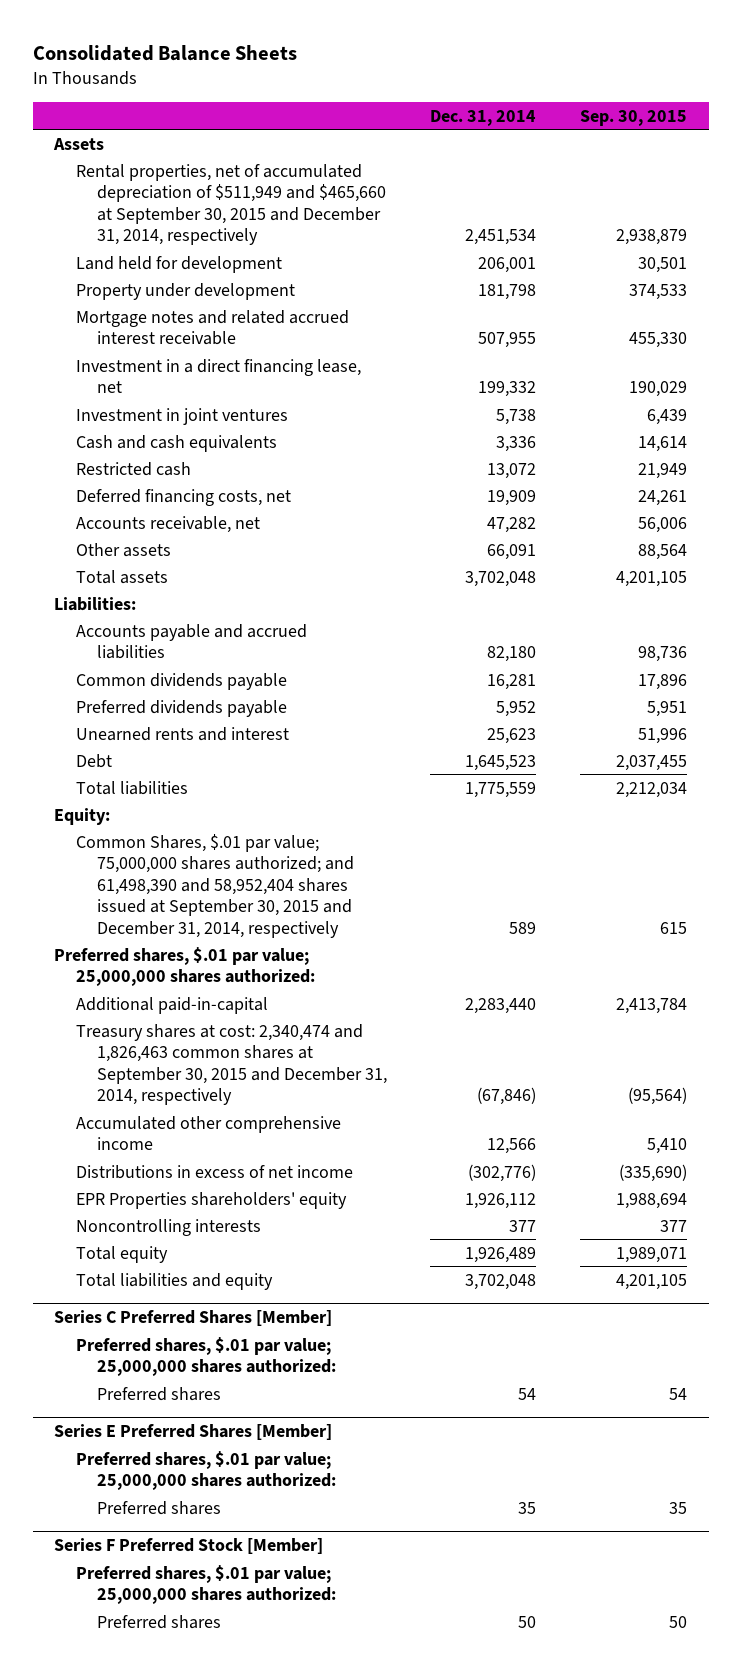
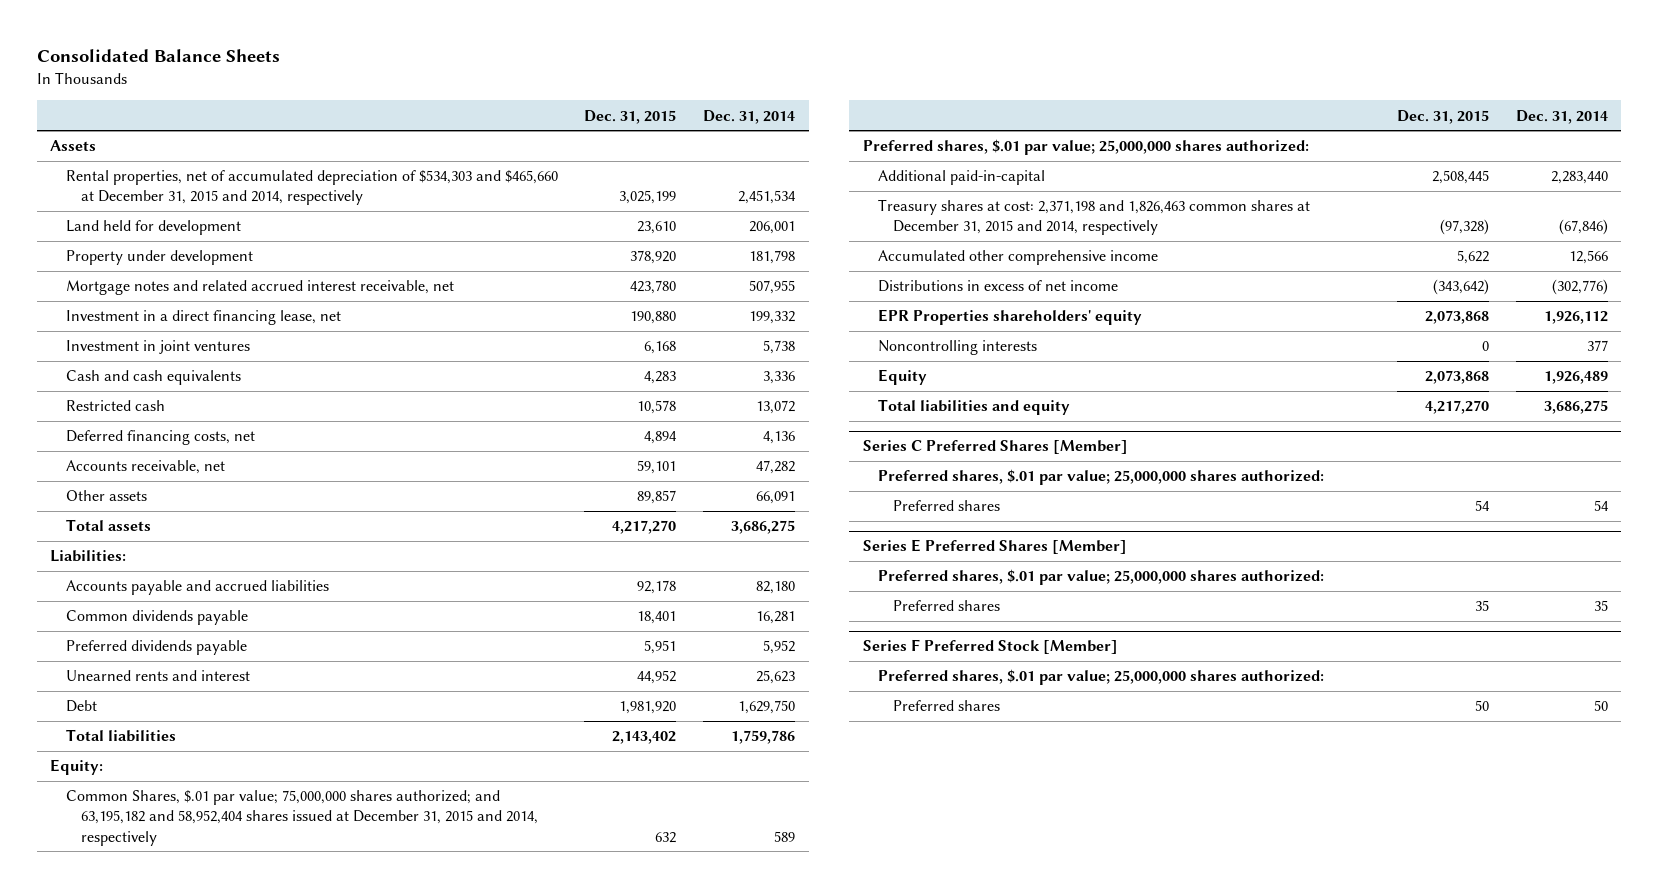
- | Dec. 31, 2014 | Sep. 30, 2015
+ | Dec. 31, 2015 | Dec. 31, 2014
- Rental properties, net of accumulated depreciation of $511,949 and $465,660 at September 30, 2015 and December 31, 2014, respectively | 2,451,534 | 2,938,879
+ Rental properties, net of accumulated depreciation of $534,303 and $465,660 at December 31, 2015 and 2014, respectively | 3,025,199 | 2,451,534
- Mortgage notes and related accrued interest receivable | 507,955 | 455,330
+ Mortgage notes and related accrued interest receivable, net | 423,780 | 507,955
- Deferred financing costs, net | 19,909 | 24,261
+ Deferred financing costs, net | 4,894 | 4,136
- Total assets | 3,702,048 | 4,201,105
+ Total assets | 4,217,270 | 3,686,275
- Debt | 1,645,523 | 2,037,455
- Total liabilities | 1,775,559 | 2,212,034
+ Debt | 1,981,920 | 1,629,750
+ Total liabilities | 2,143,402 | 1,759,786
- Common Shares, $.01 par value; 75,000,000 shares authorized; and 61,498,390 and 58,952,404 shares issued at September 30, 2015 and December 31, 2014, respectively | 589 | 615
+ Common Shares, $.01 par value; 75,000,000 shares authorized; and 63,195,182 and 58,952,404 shares issued at December 31, 2015 and 2014, respectively | 632 | 589
- Treasury shares at cost: 2,340,474 and 1,826,463 common shares at September 30, 2015 and December 31, 2014, respectively | (67,846) | (95,564)
+ Treasury shares at cost: 2,371,198 and 1,826,463 common shares at December 31, 2015 and 2014, respectively | (97,328) | (67,846)
- Total equity | 1,926,489 | 1,989,071
- Total liabilities and equity | 3,702,048 | 4,201,105
+ Equity | 2,073,868 | 1,926,489
+ Total liabilities and equity | 4,217,270 | 3,686,275

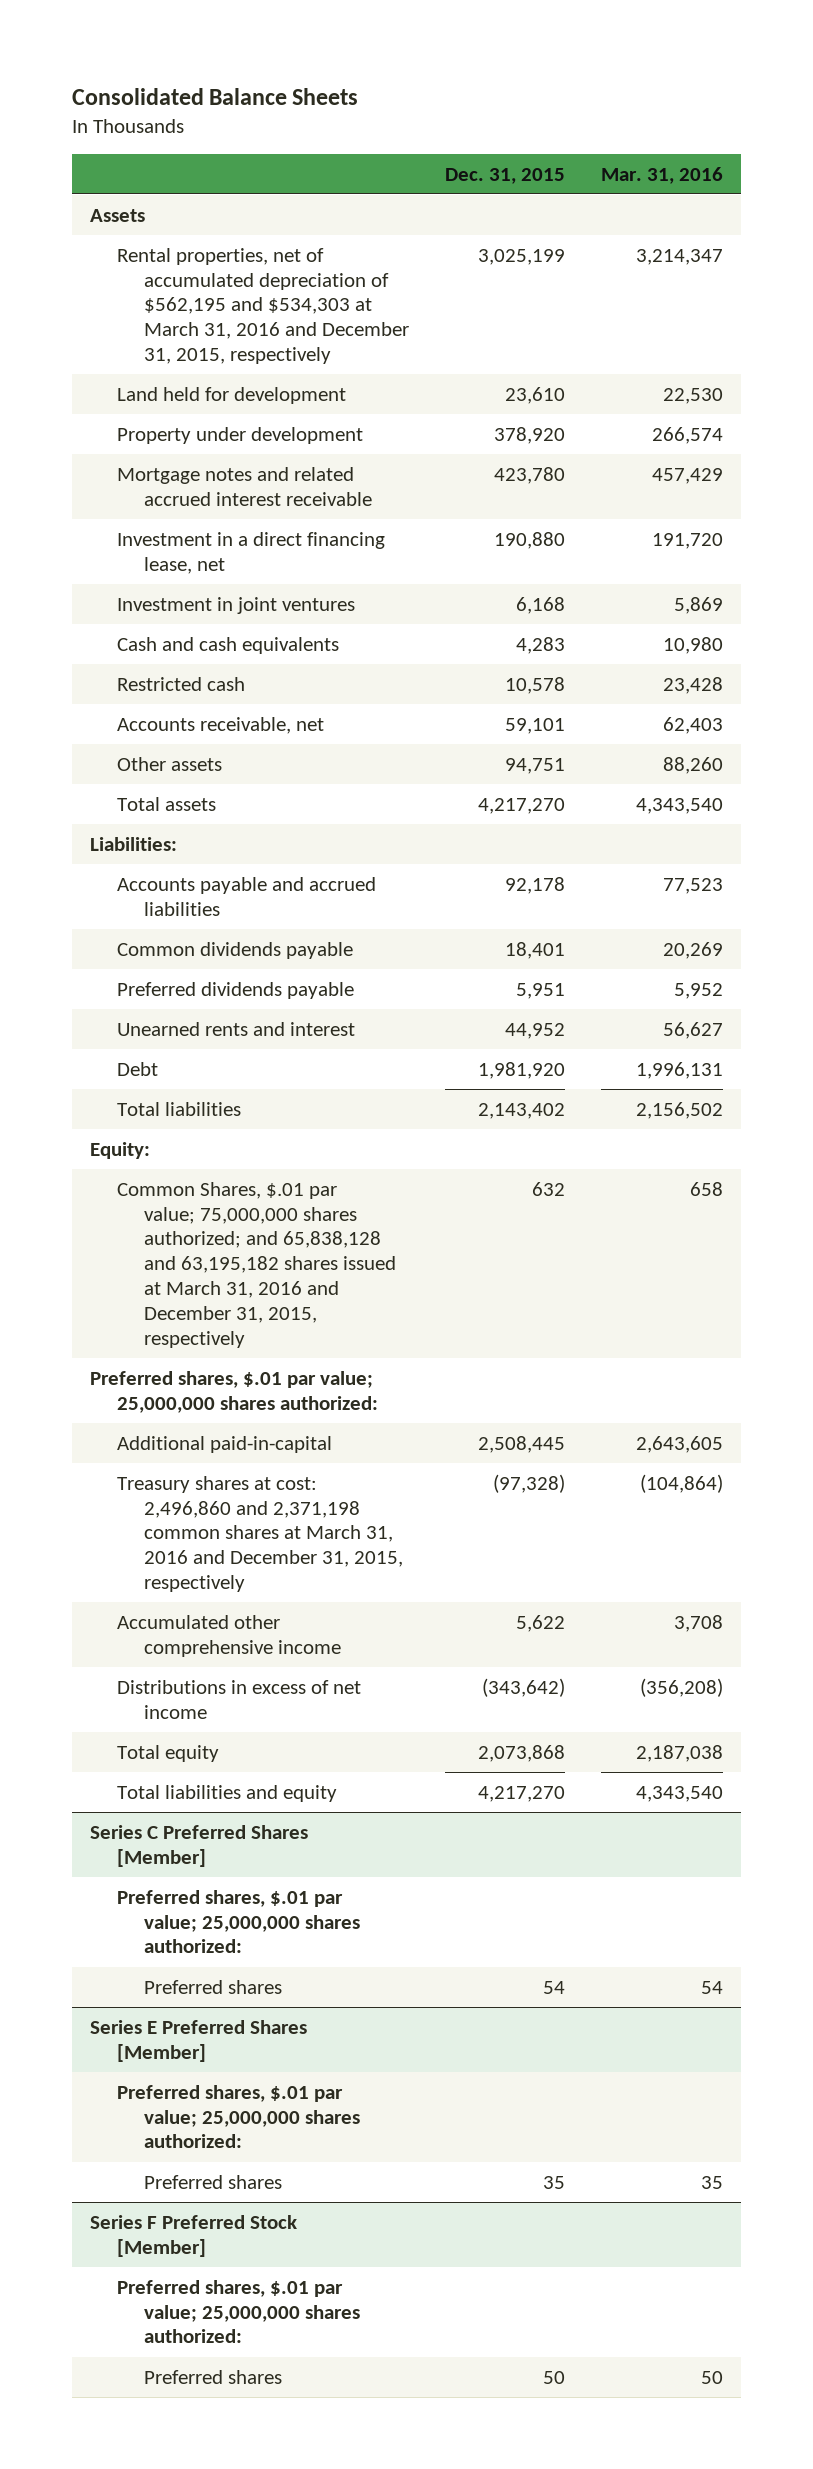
- | Dec. 31, 2015 | Dec. 31, 2014
+ | Dec. 31, 2015 | Mar. 31, 2016
- Rental properties, net of accumulated depreciation of $534,303 and $465,660 at December 31, 2015 and 2014, respectively | 3,025,199 | 2,451,534
+ Rental properties, net of accumulated depreciation of $562,195 and $534,303 at March 31, 2016 and December 31, 2015, respectively | 3,025,199 | 3,214,347
- Mortgage notes and related accrued interest receivable, net | 423,780 | 507,955
+ Mortgage notes and related accrued interest receivable | 423,780 | 457,429
- Deferred financing costs, net | 4,894 | 4,136
- Other assets | 89,857 | 66,091
+ Other assets | 94,751 | 88,260
- Common Shares, $.01 par value; 75,000,000 shares authorized; and 63,195,182 and 58,952,404 shares issued at December 31, 2015 and 2014, respectively | 632 | 589
+ Common Shares, $.01 par value; 75,000,000 shares authorized; and 65,838,128 and 63,195,182 shares issued at March 31, 2016 and December 31, 2015, respectively | 632 | 658
- Treasury shares at cost: 2,371,198 and 1,826,463 common shares at December 31, 2015 and 2014, respectively | (97,328) | (67,846)
+ Treasury shares at cost: 2,496,860 and 2,371,198 common shares at March 31, 2016 and December 31, 2015, respectively | (97,328) | (104,864)
- EPR Properties shareholders' equity | 2,073,868 | 1,926,112
- Noncontrolling interests | 0 | 377
- Equity | 2,073,868 | 1,926,489
+ Total equity | 2,073,868 | 2,187,038

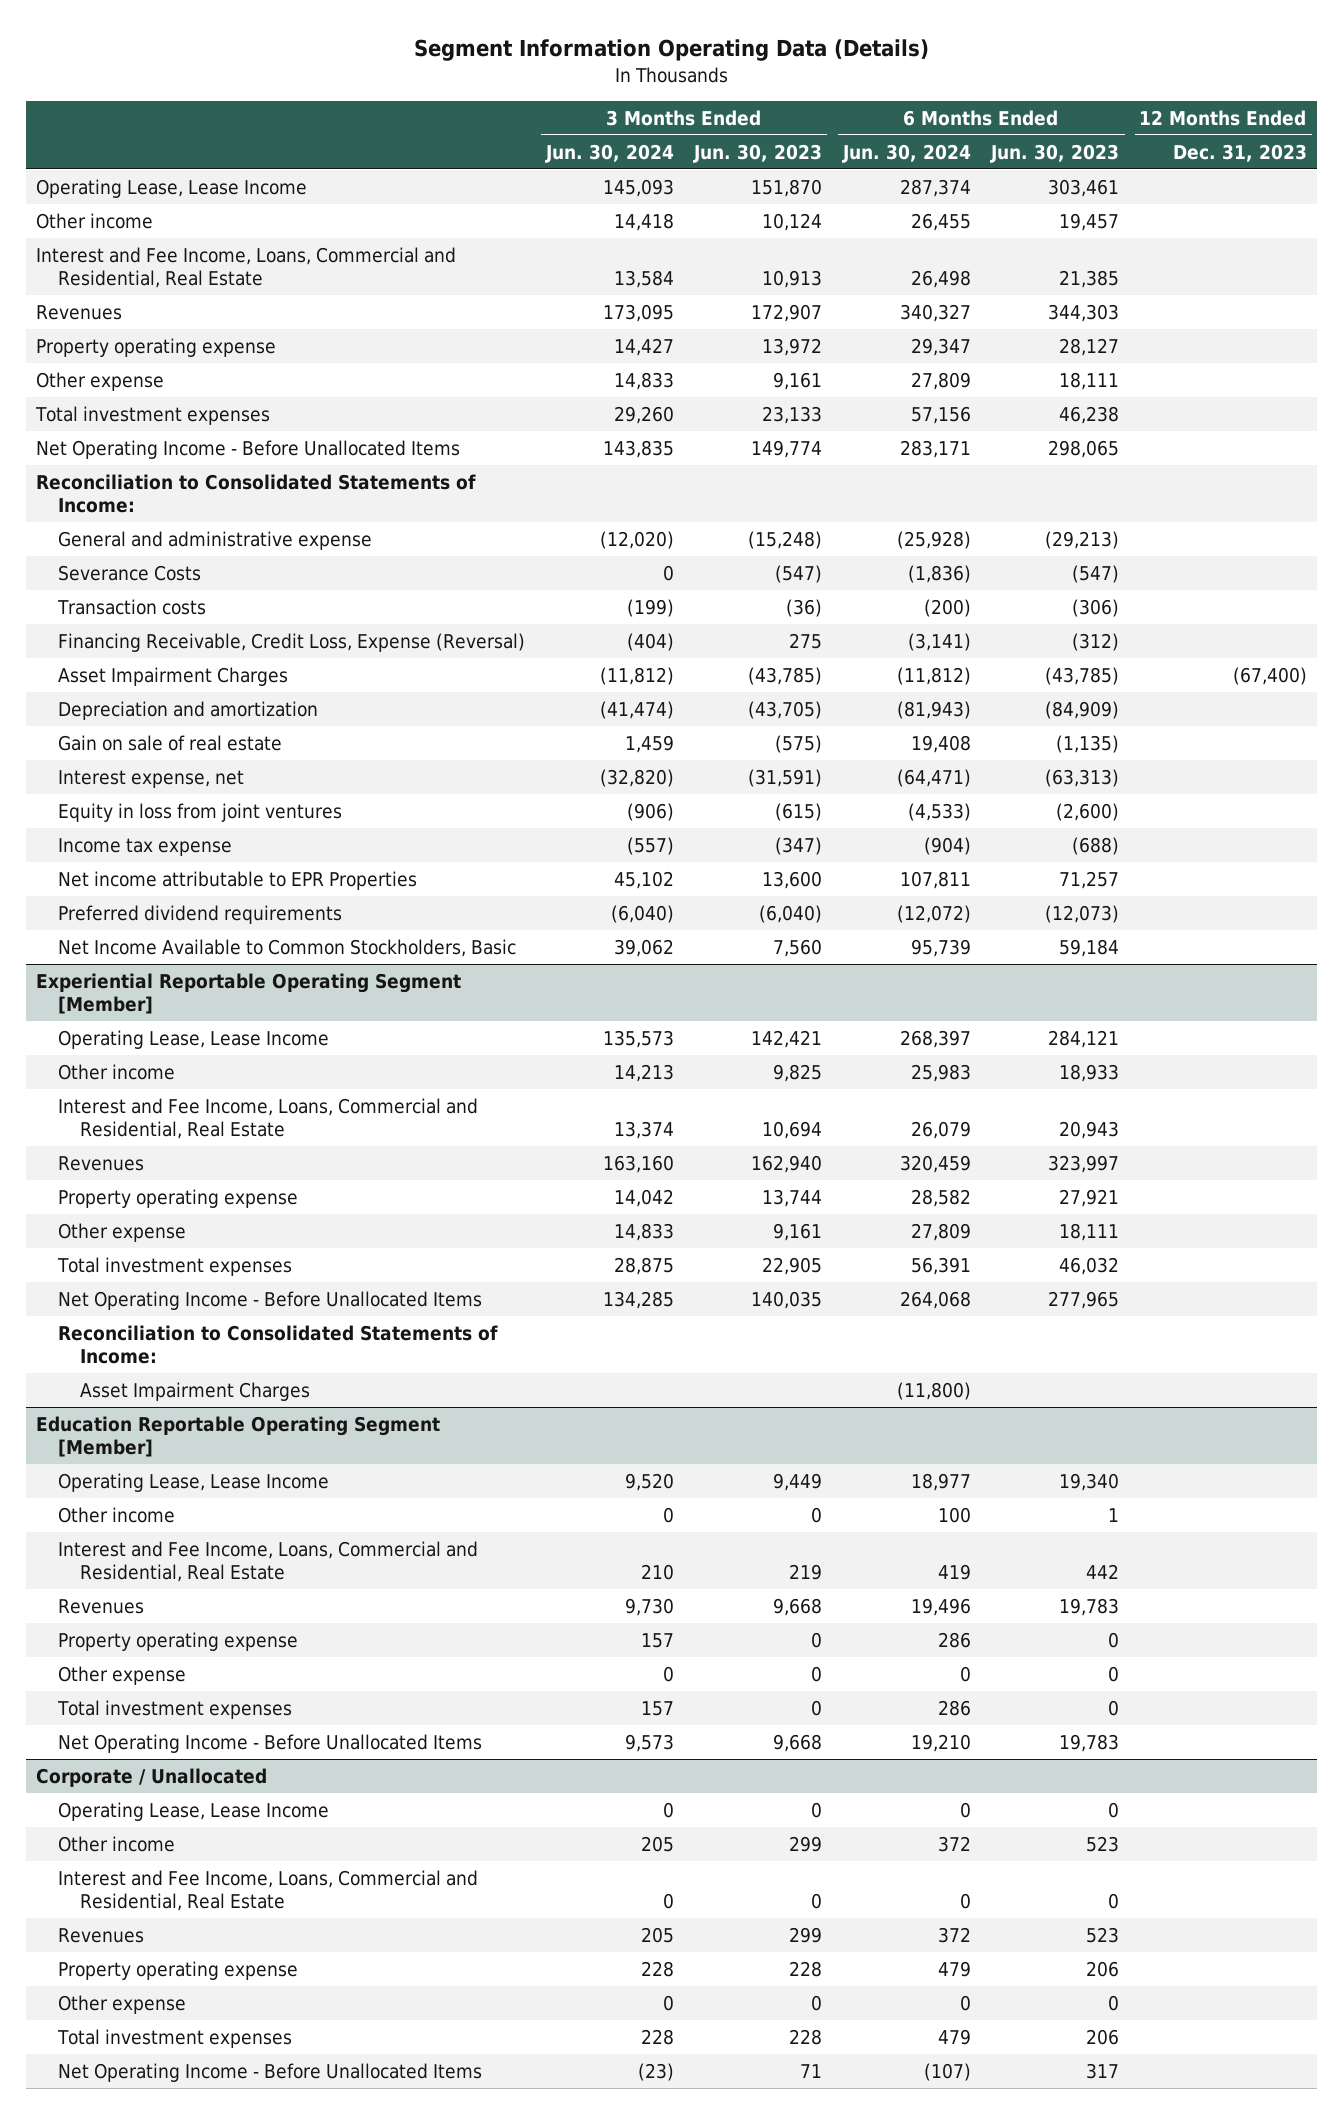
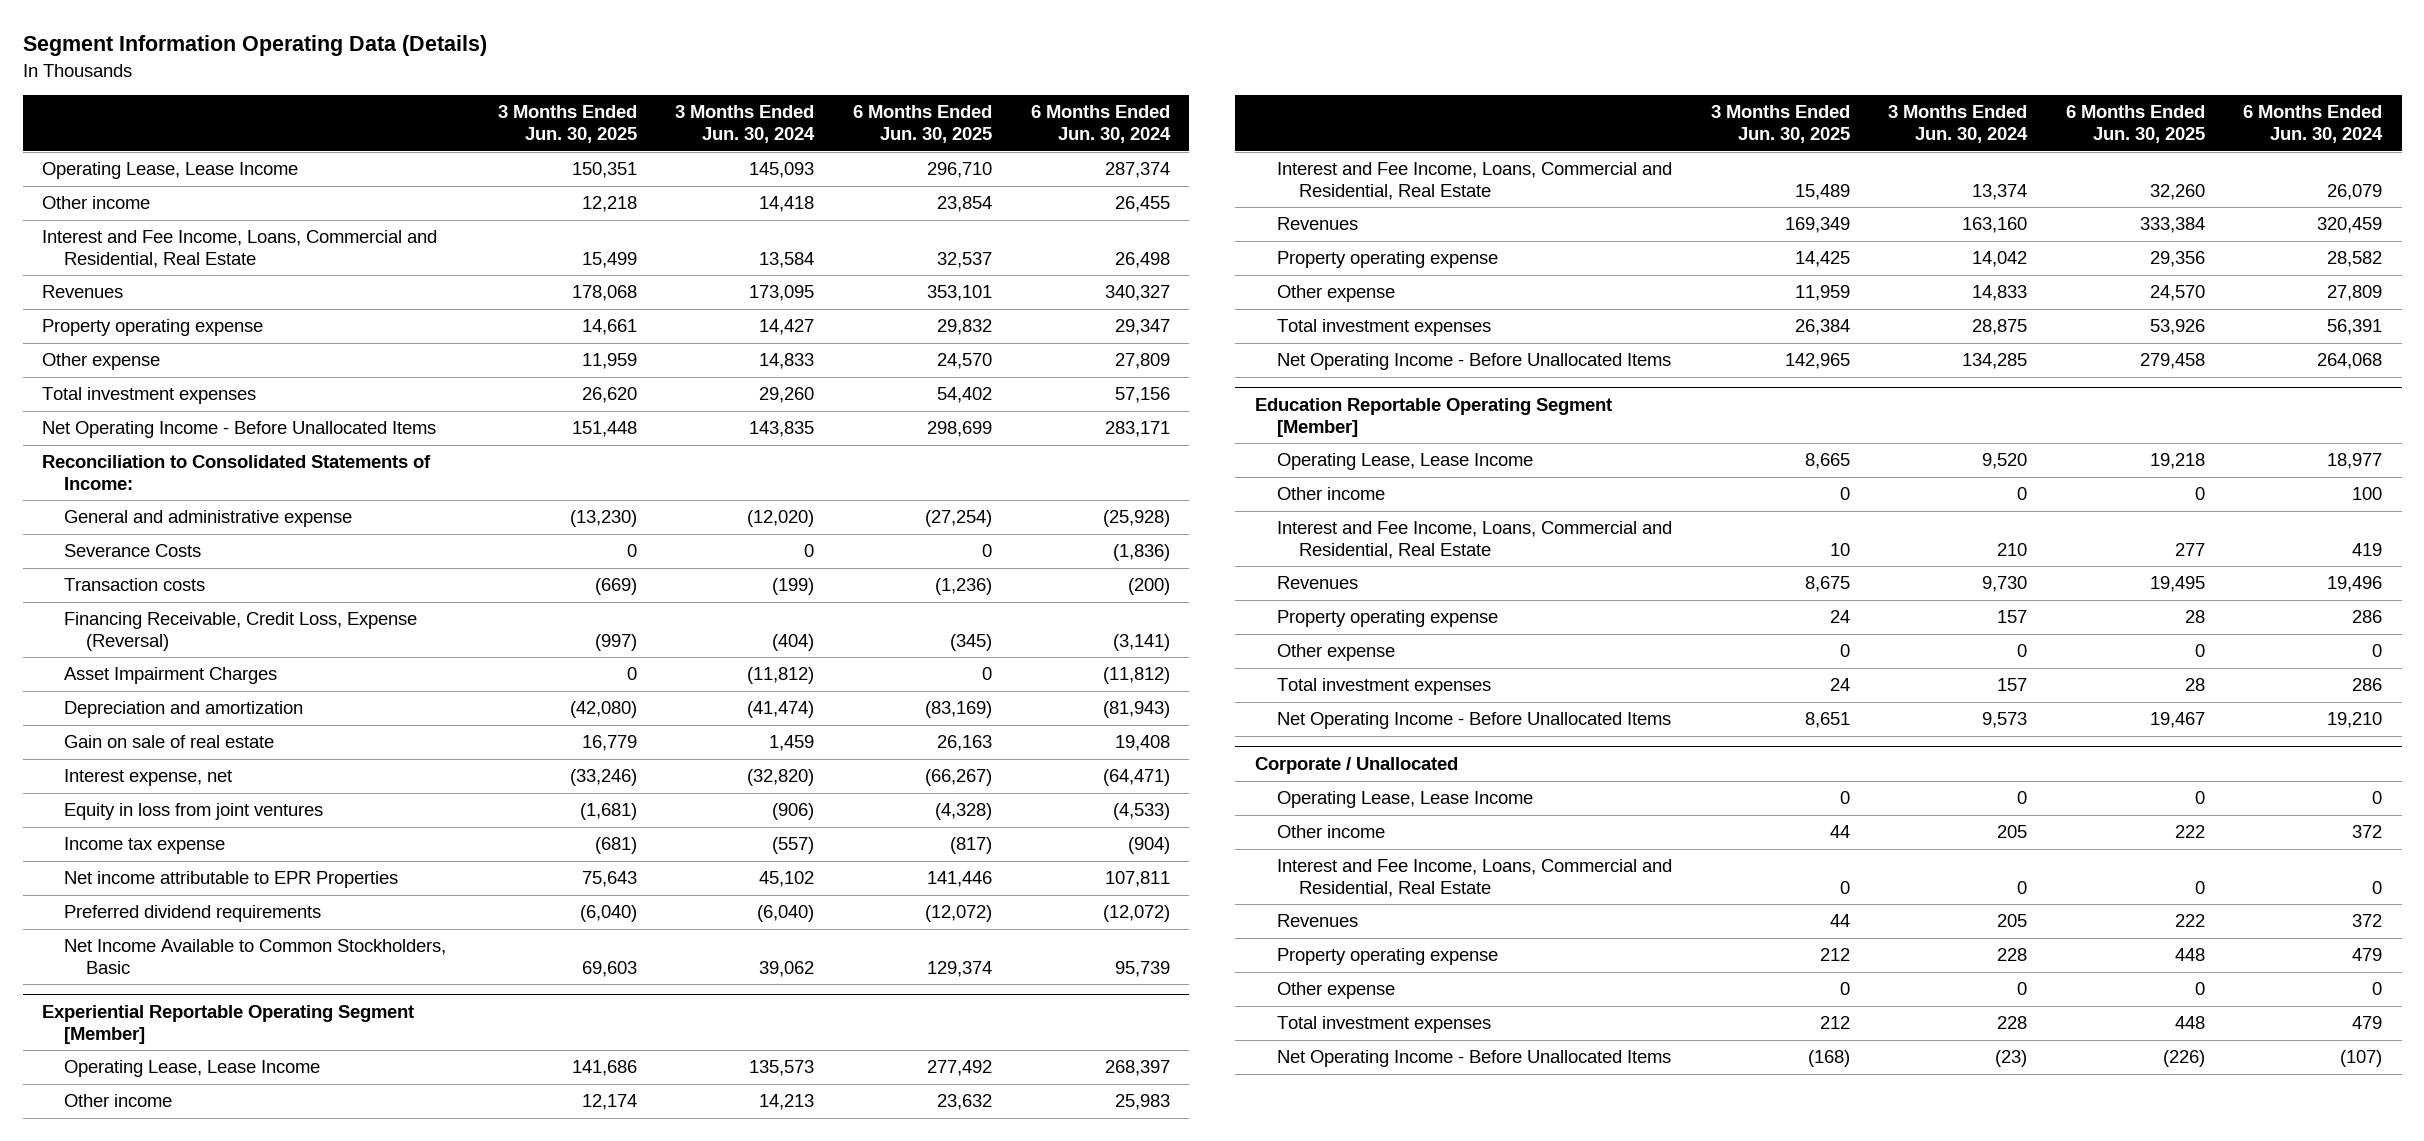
- | 3 Months Ended Jun. 30, 2024 | 3 Months Ended Jun. 30, 2023 | 6 Months Ended Jun. 30, 2024 | 6 Months Ended Jun. 30, 2023 | 12 Months Ended Dec. 31, 2023
+ | 3 Months Ended Jun. 30, 2025 | 3 Months Ended Jun. 30, 2024 | 6 Months Ended Jun. 30, 2025 | 6 Months Ended Jun. 30, 2024
@ Experiential Reportable Operating Segment [Member]
- Reconciliation to Consolidated Statements of Income:
- Asset Impairment Charges | | | (11,800) | |

